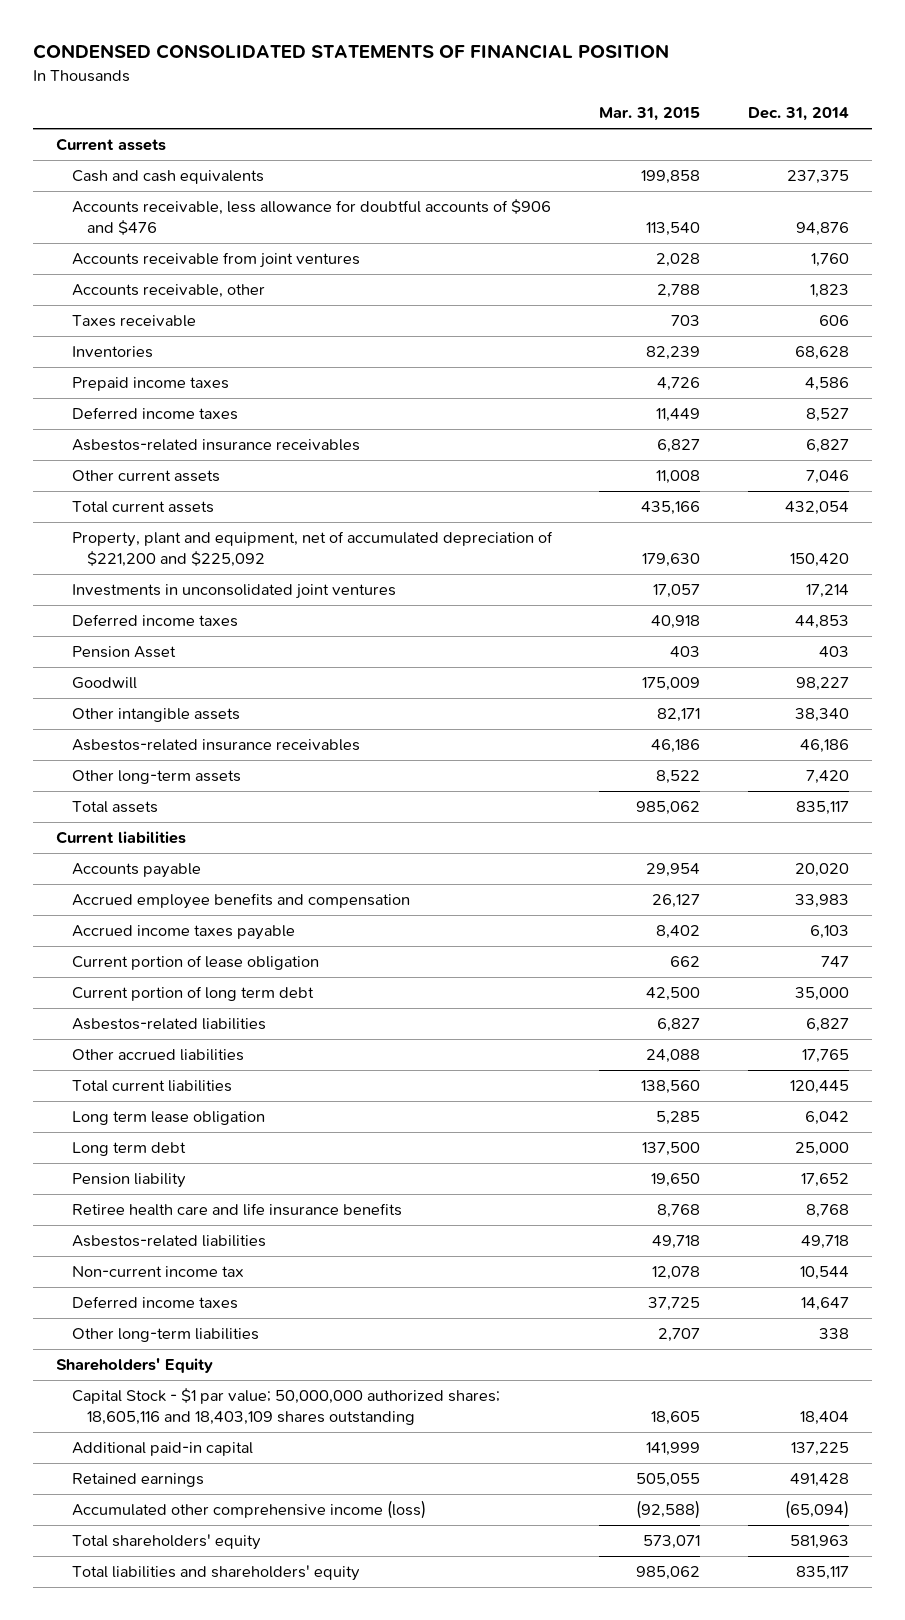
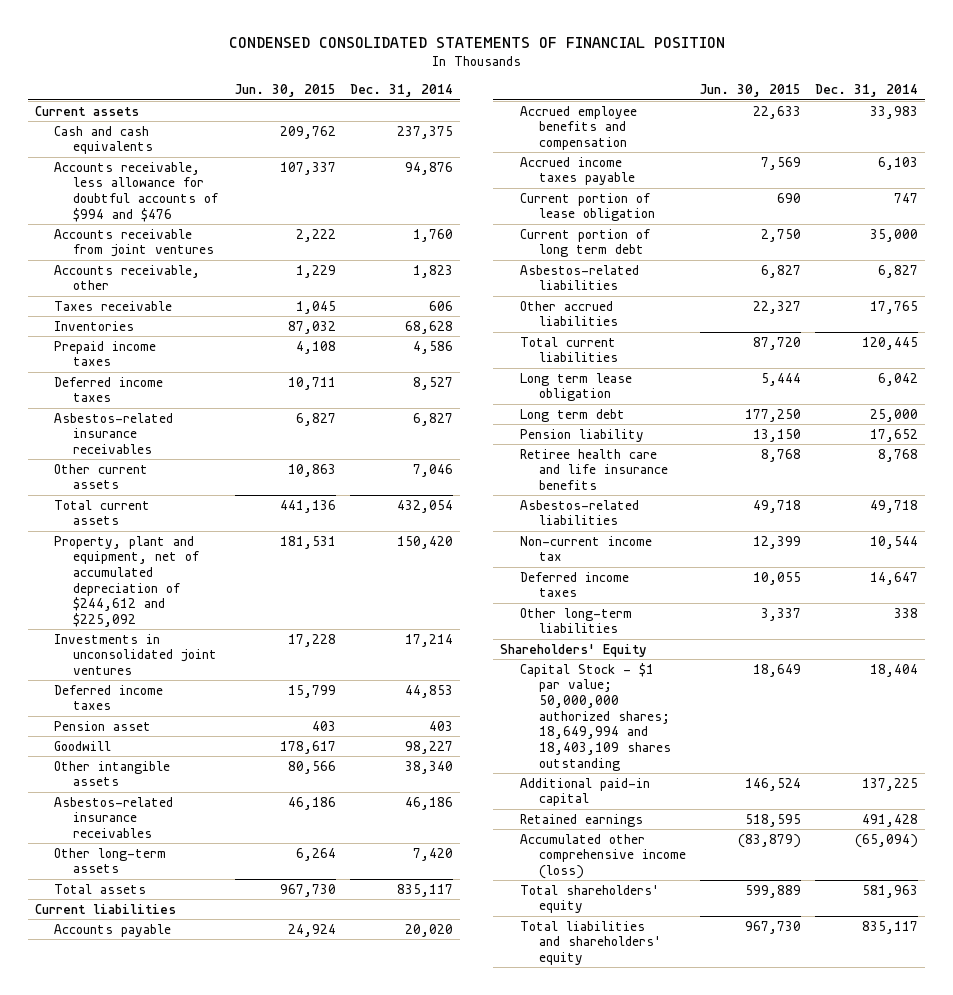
- | Mar. 31, 2015 | Dec. 31, 2014
+ | Jun. 30, 2015 | Dec. 31, 2014
- Accounts receivable, less allowance for doubtful accounts of $906 and $476 | 113,540 | 94,876
+ Accounts receivable, less allowance for doubtful accounts of $994 and $476 | 107,337 | 94,876
- Property, plant and equipment, net of accumulated depreciation of $221,200 and $225,092 | 179,630 | 150,420
+ Property, plant and equipment, net of accumulated depreciation of $244,612 and $225,092 | 181,531 | 150,420
- Pension Asset | 403 | 403
+ Pension asset | 403 | 403
- Capital Stock - $1 par value; 50,000,000 authorized shares; 18,605,116 and 18,403,109 shares outstanding | 18,605 | 18,404
+ Capital Stock - $1 par value; 50,000,000 authorized shares; 18,649,994 and 18,403,109 shares outstanding | 18,649 | 18,404

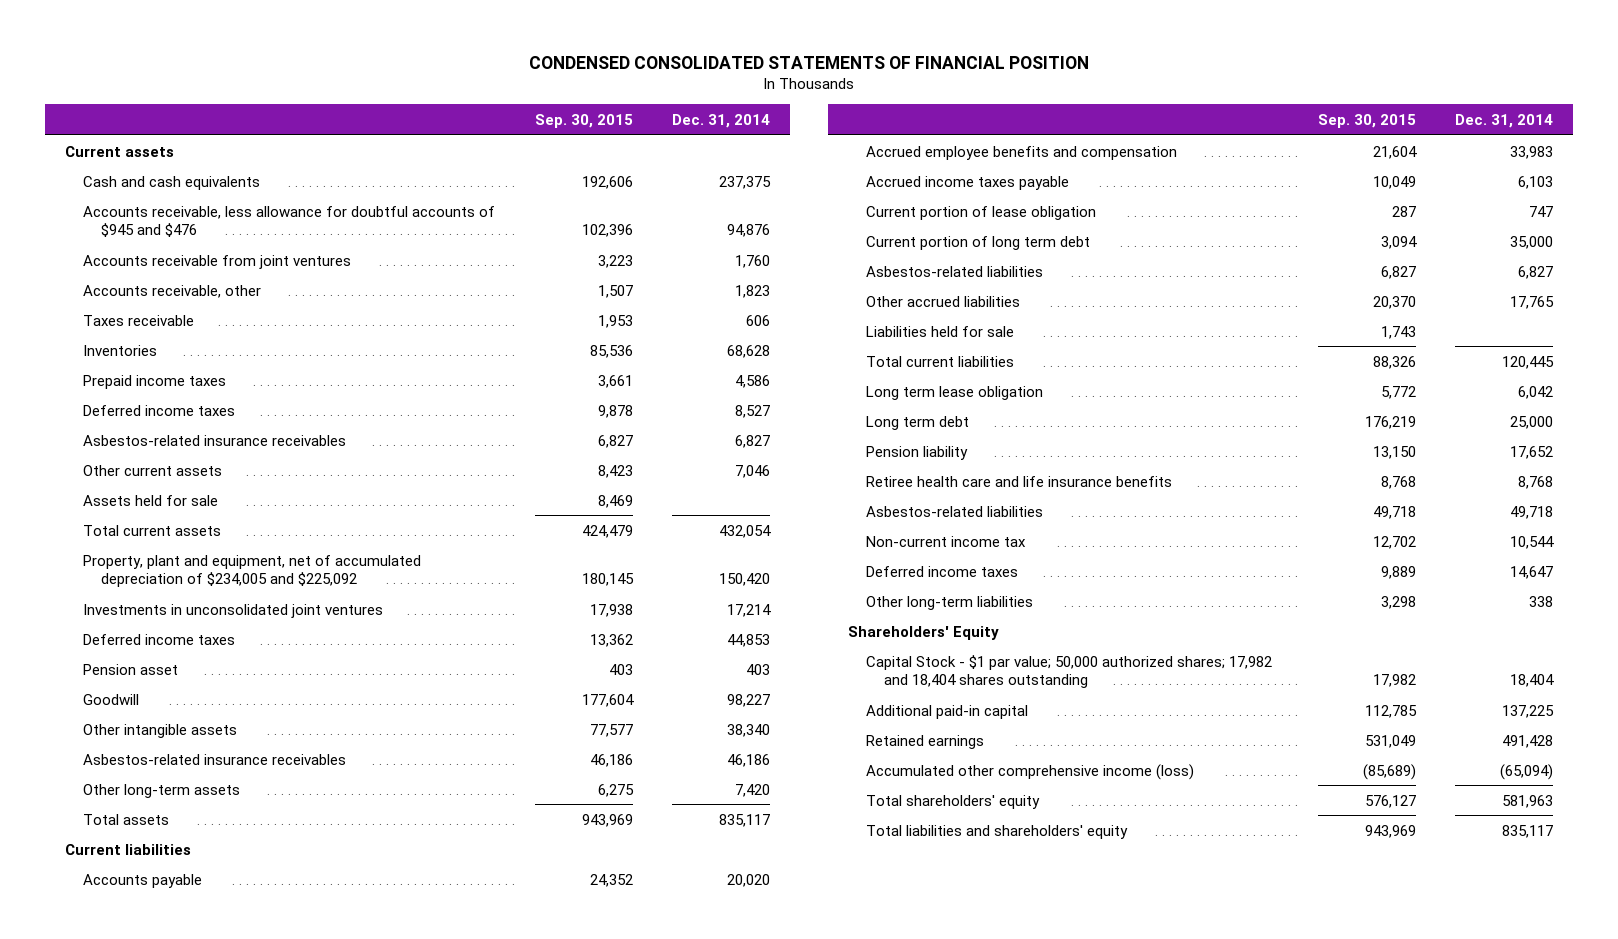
- | Jun. 30, 2015 | Dec. 31, 2014
+ | Sep. 30, 2015 | Dec. 31, 2014
- Accounts receivable, less allowance for doubtful accounts of $994 and $476 | 107,337 | 94,876
+ Accounts receivable, less allowance for doubtful accounts of $945 and $476 | 102,396 | 94,876
+ Assets held for sale | 8,469 |
- Property, plant and equipment, net of accumulated depreciation of $244,612 and $225,092 | 181,531 | 150,420
+ Property, plant and equipment, net of accumulated depreciation of $234,005 and $225,092 | 180,145 | 150,420
+ Liabilities held for sale | 1,743 |
- Capital Stock - $1 par value; 50,000,000 authorized shares; 18,649,994 and 18,403,109 shares outstanding | 18,649 | 18,404
+ Capital Stock - $1 par value; 50,000 authorized shares; 17,982 and 18,404 shares outstanding | 17,982 | 18,404

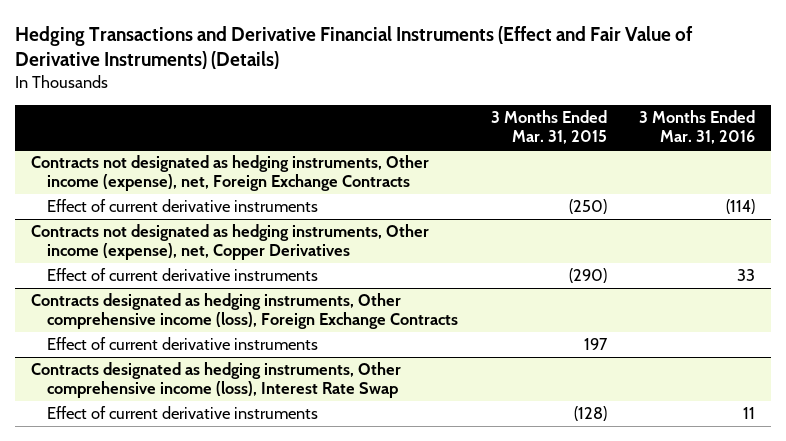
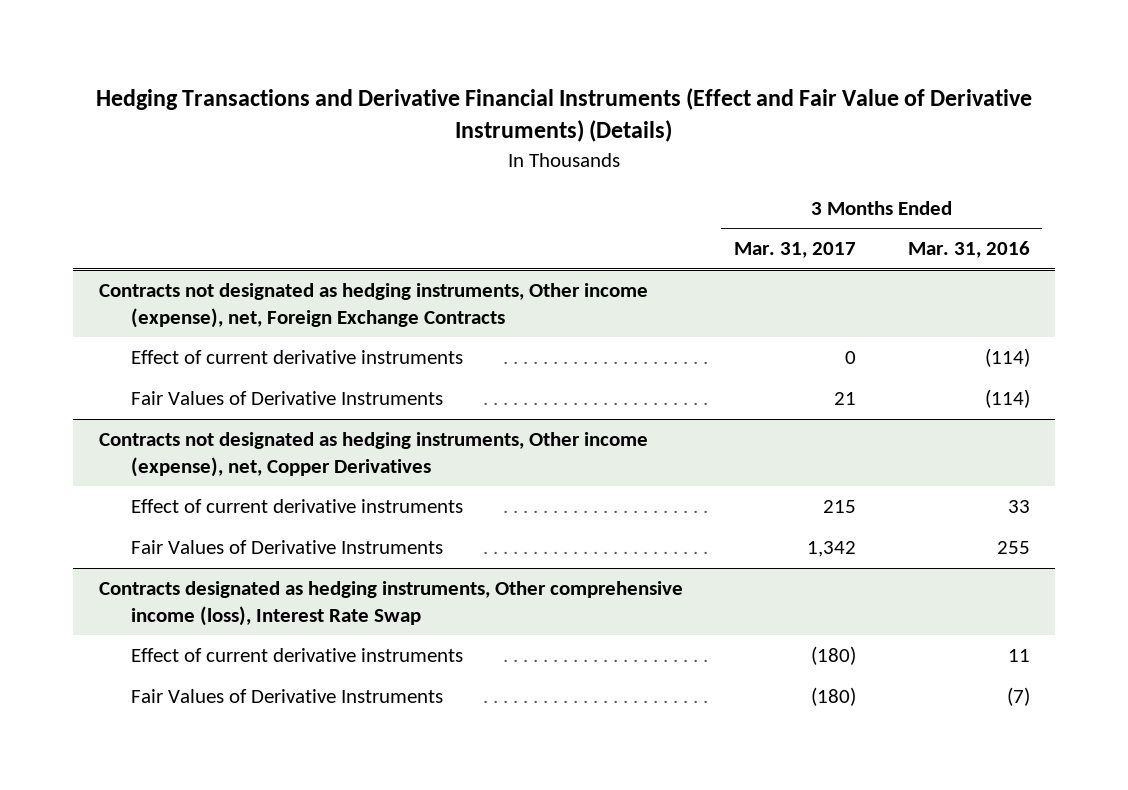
- | 3 Months Ended Mar. 31, 2015 | 3 Months Ended Mar. 31, 2016
+ | 3 Months Ended Mar. 31, 2017 | 3 Months Ended Mar. 31, 2016
@ Contracts not designated as hedging instruments, Other income (expense), net, Foreign Exchange Contracts
+ Fair Values of Derivative Instruments | 21 | (114)
- Contracts designated as hedging instruments, Other comprehensive income (loss), Foreign Exchange Contracts
- Effect of current derivative instruments | 197 |
@ Contracts not designated as hedging instruments, Other income (expense), net, Copper Derivatives
+ Fair Values of Derivative Instruments | 1,342 | 255
@ Contracts designated as hedging instruments, Other comprehensive income (loss), Interest Rate Swap
+ Fair Values of Derivative Instruments | (180) | (7)

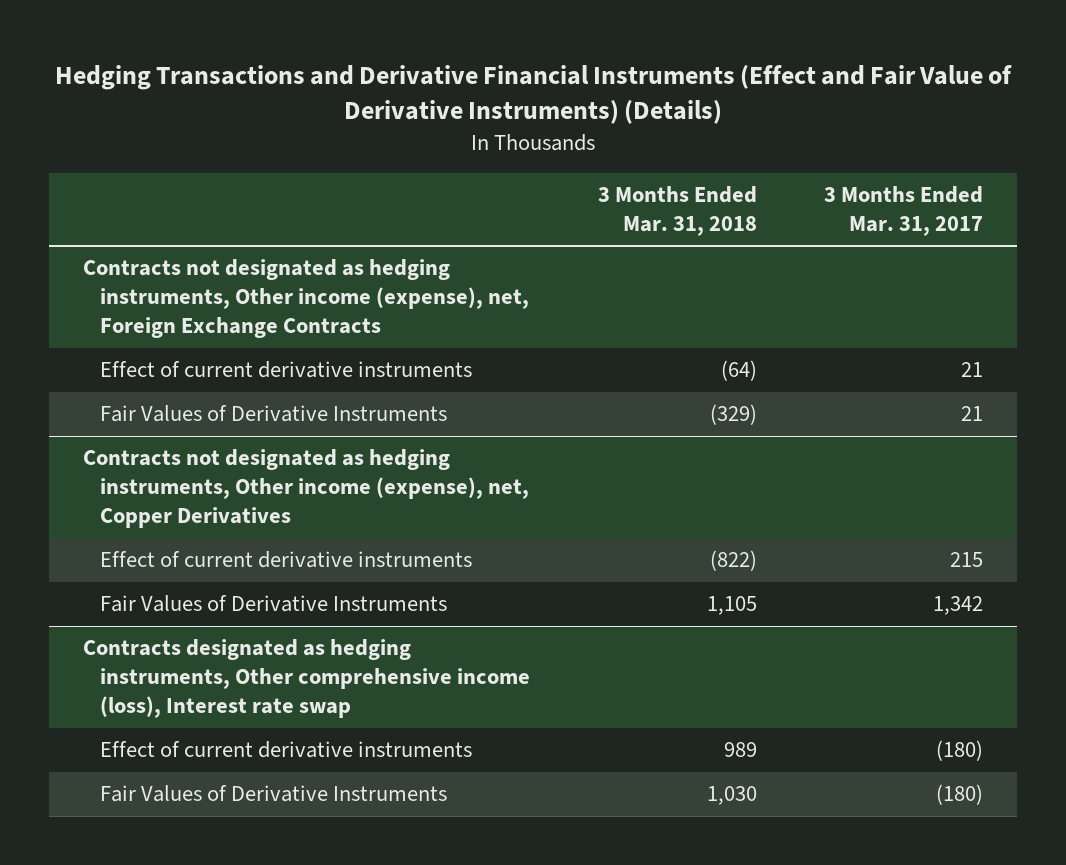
- | 3 Months Ended Mar. 31, 2017 | 3 Months Ended Mar. 31, 2016
+ | 3 Months Ended Mar. 31, 2018 | 3 Months Ended Mar. 31, 2017
@ Contracts not designated as hedging instruments, Other income (expense), net, Foreign Exchange Contracts
- Effect of current derivative instruments | 0 | (114)
+ Effect of current derivative instruments | (64) | 21
- Contracts designated as hedging instruments, Other comprehensive income (loss), Interest Rate Swap
+ Contracts designated as hedging instruments, Other comprehensive income (loss), Interest rate swap

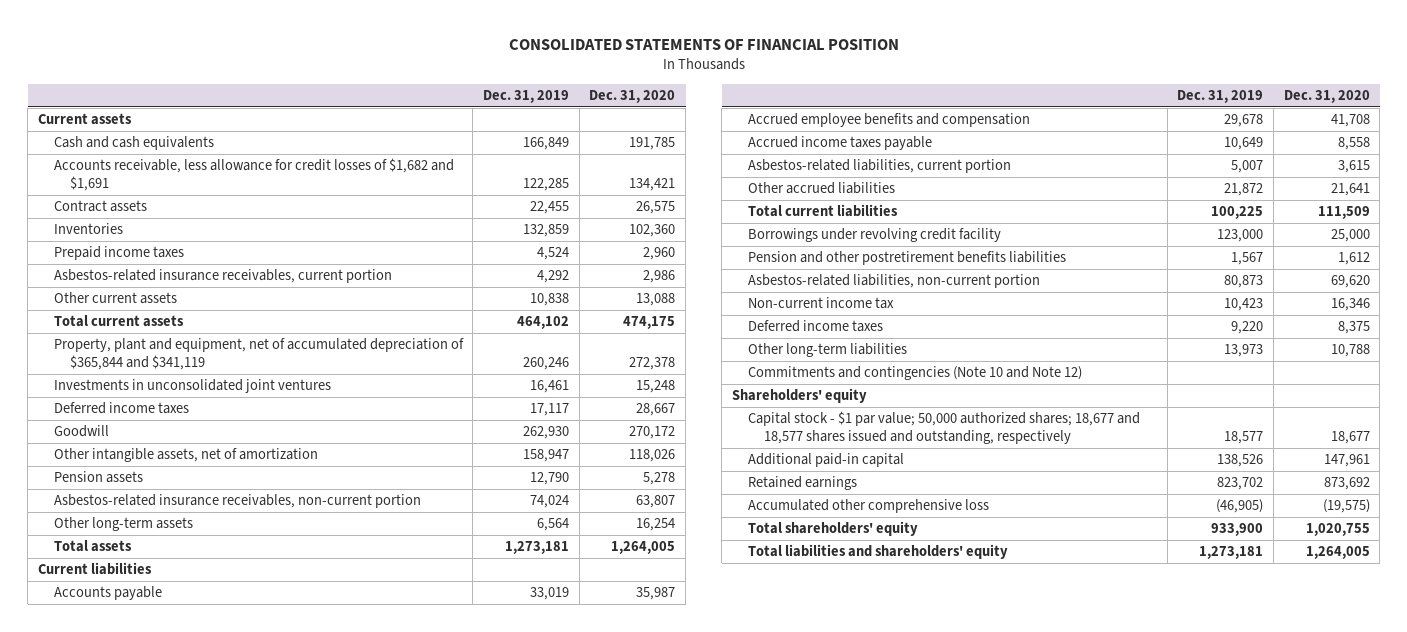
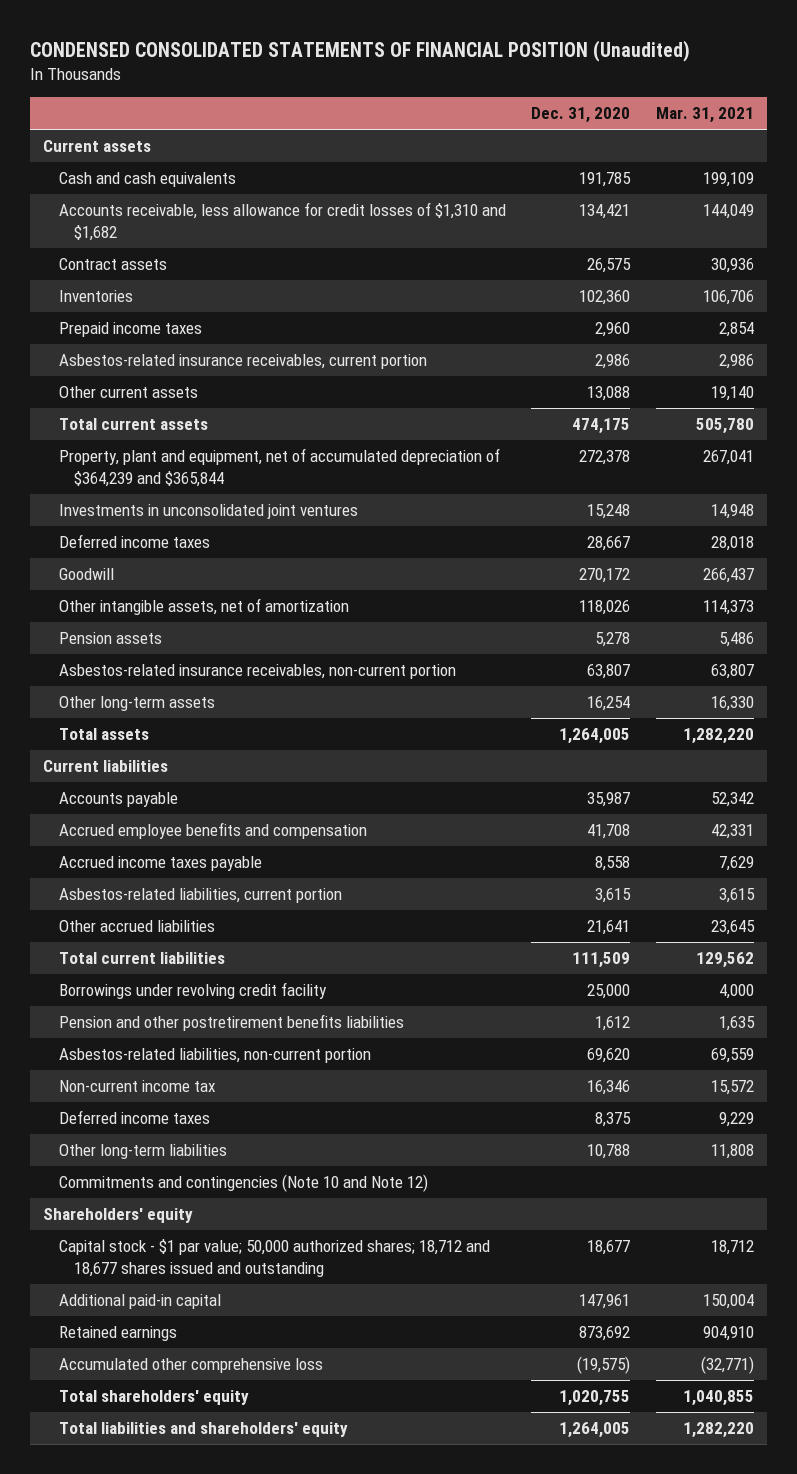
- CONSOLIDATED STATEMENTS OF FINANCIAL POSITION
+ CONDENSED CONSOLIDATED STATEMENTS OF FINANCIAL POSITION (Unaudited)
- | Dec. 31, 2019 | Dec. 31, 2020
+ | Dec. 31, 2020 | Mar. 31, 2021
- Accounts receivable, less allowance for credit losses of $1,682 and $1,691 | 122,285 | 134,421
+ Accounts receivable, less allowance for credit losses of $1,310 and $1,682 | 134,421 | 144,049
- Property, plant and equipment, net of accumulated depreciation of $365,844 and $341,119 | 260,246 | 272,378
+ Property, plant and equipment, net of accumulated depreciation of $364,239 and $365,844 | 272,378 | 267,041
- Capital stock - $1 par value; 50,000 authorized shares; 18,677 and 18,577 shares issued and outstanding, respectively | 18,577 | 18,677
+ Capital stock - $1 par value; 50,000 authorized shares; 18,712 and 18,677 shares issued and outstanding | 18,677 | 18,712

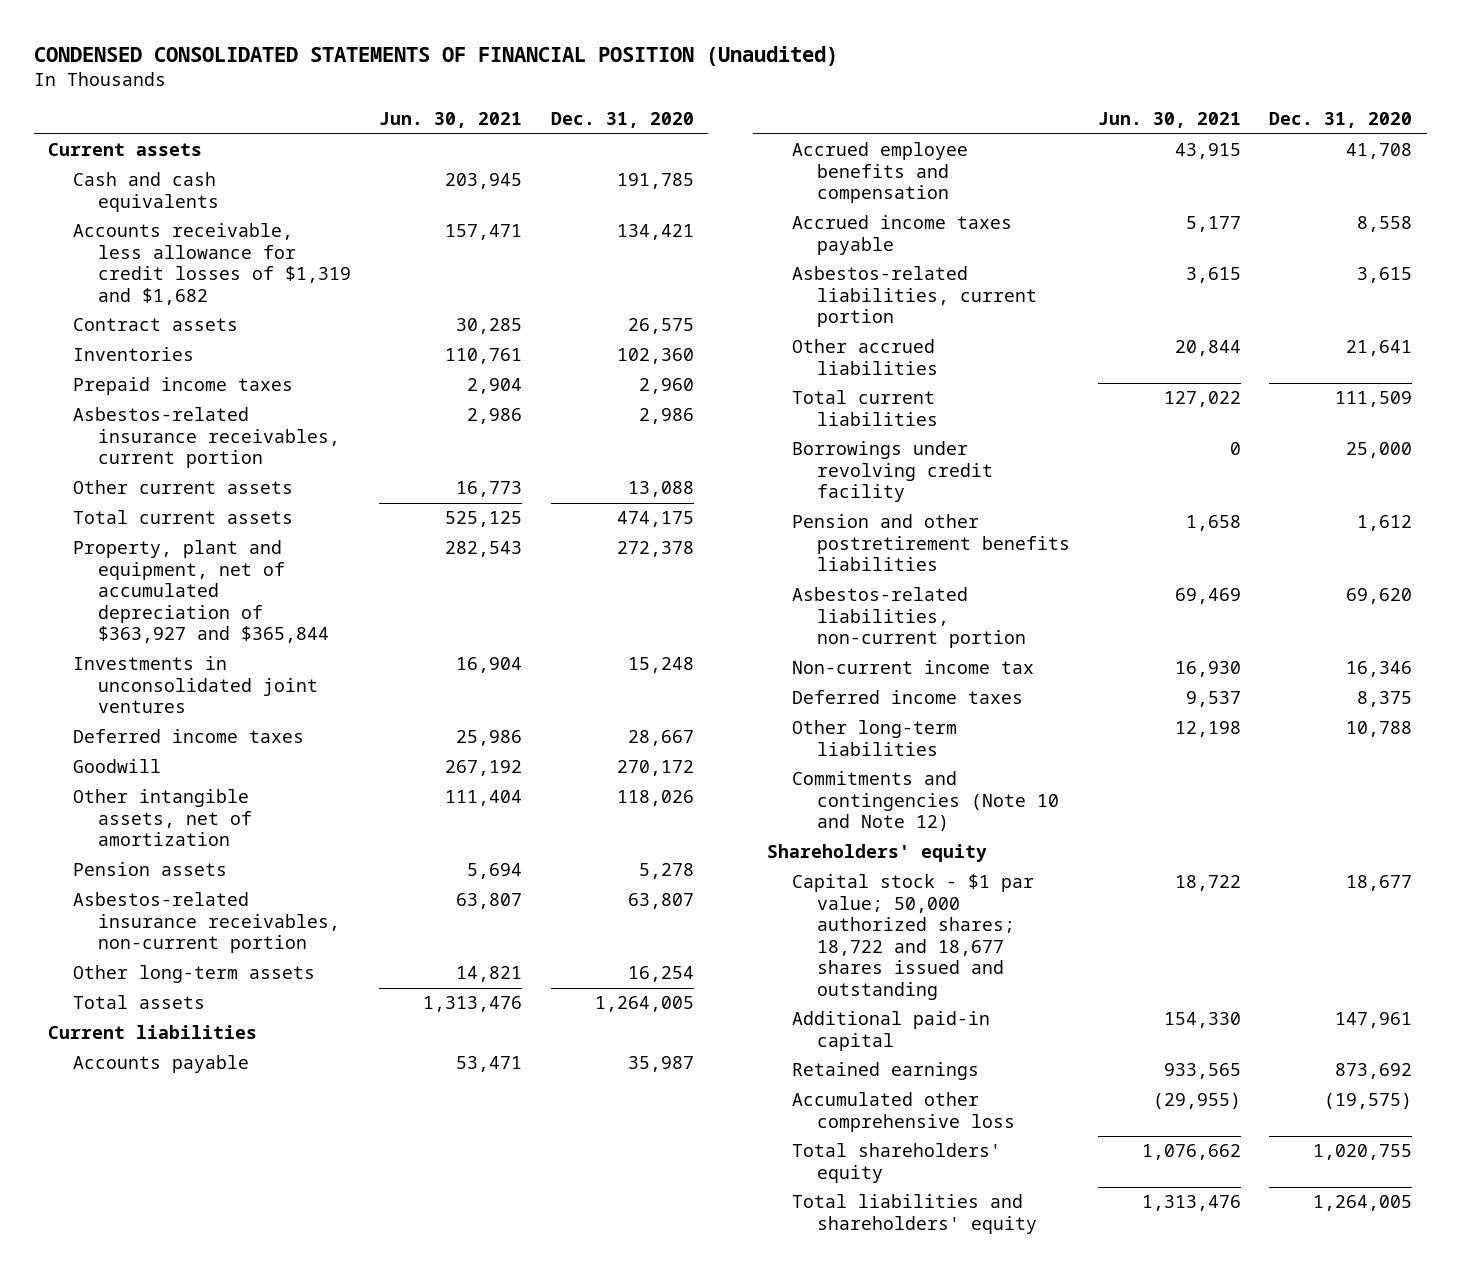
- | Dec. 31, 2020 | Mar. 31, 2021
+ | Jun. 30, 2021 | Dec. 31, 2020
- Accounts receivable, less allowance for credit losses of $1,310 and $1,682 | 134,421 | 144,049
+ Accounts receivable, less allowance for credit losses of $1,319 and $1,682 | 157,471 | 134,421
- Property, plant and equipment, net of accumulated depreciation of $364,239 and $365,844 | 272,378 | 267,041
+ Property, plant and equipment, net of accumulated depreciation of $363,927 and $365,844 | 282,543 | 272,378
- Capital stock - $1 par value; 50,000 authorized shares; 18,712 and 18,677 shares issued and outstanding | 18,677 | 18,712
+ Capital stock - $1 par value; 50,000 authorized shares; 18,722 and 18,677 shares issued and outstanding | 18,722 | 18,677

